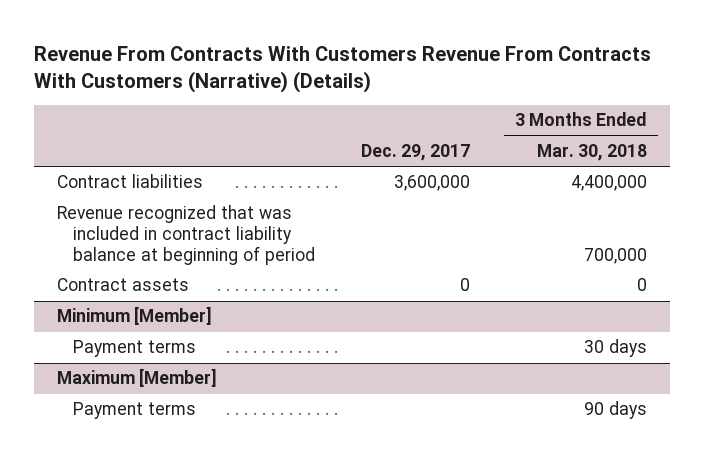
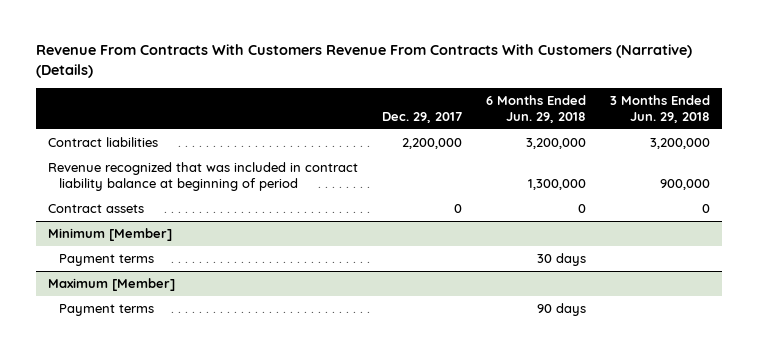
- | Dec. 29, 2017 | 3 Months Ended Mar. 30, 2018
+ | Dec. 29, 2017 | 6 Months Ended Jun. 29, 2018 | 3 Months Ended Jun. 29, 2018
- Contract liabilities | 3,600,000 | 4,400,000
+ Contract liabilities | 2,200,000 | 3,200,000 | 3,200,000

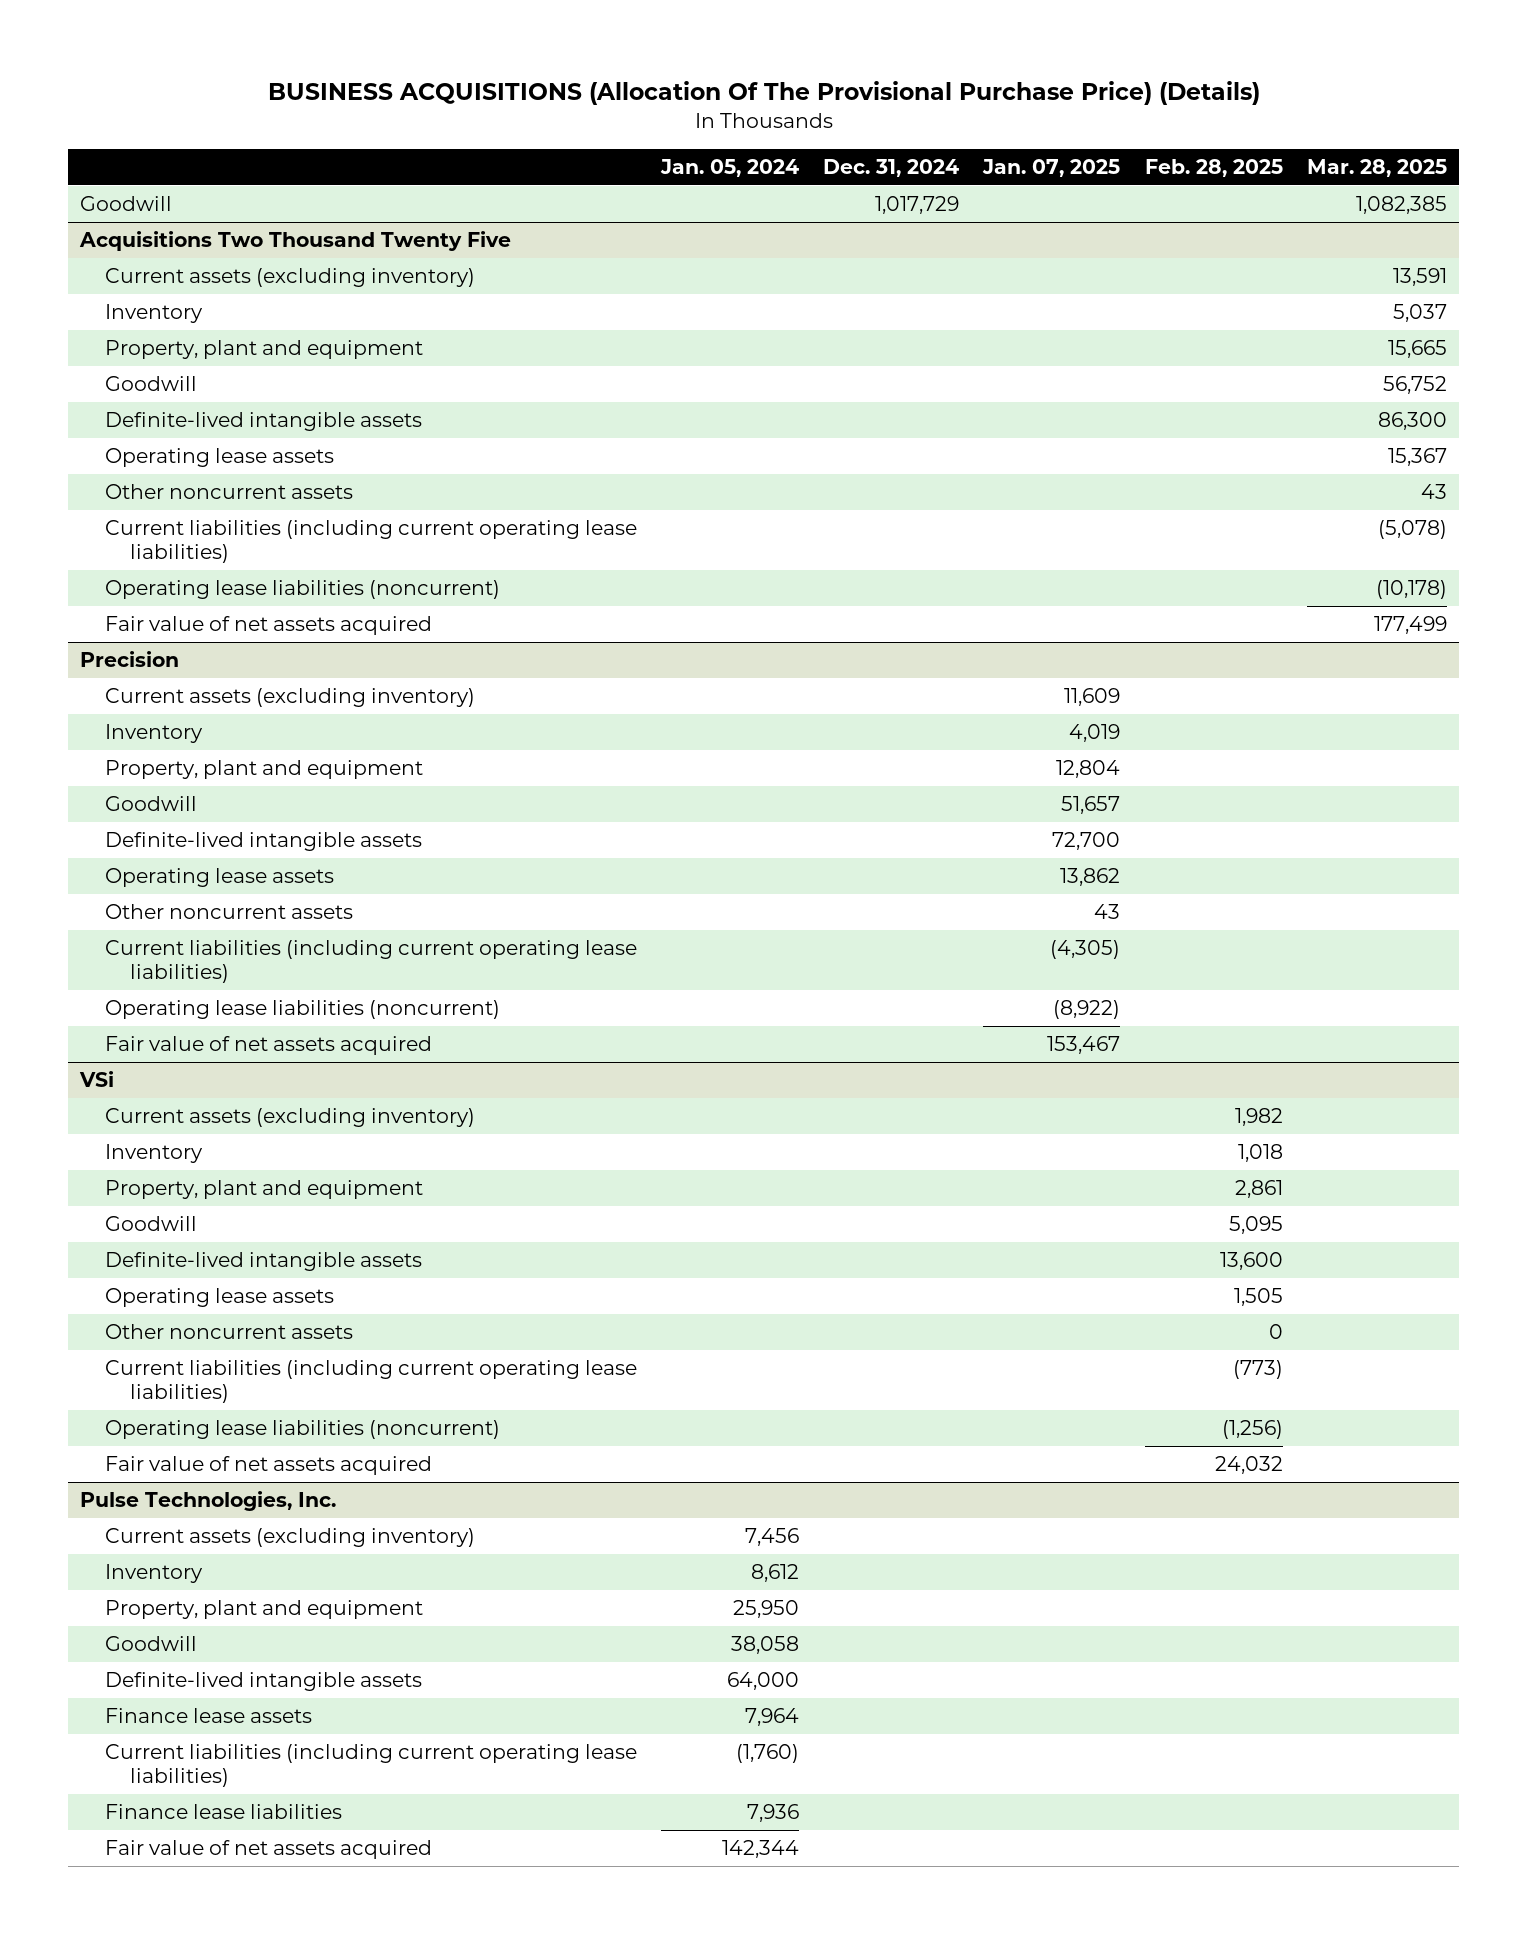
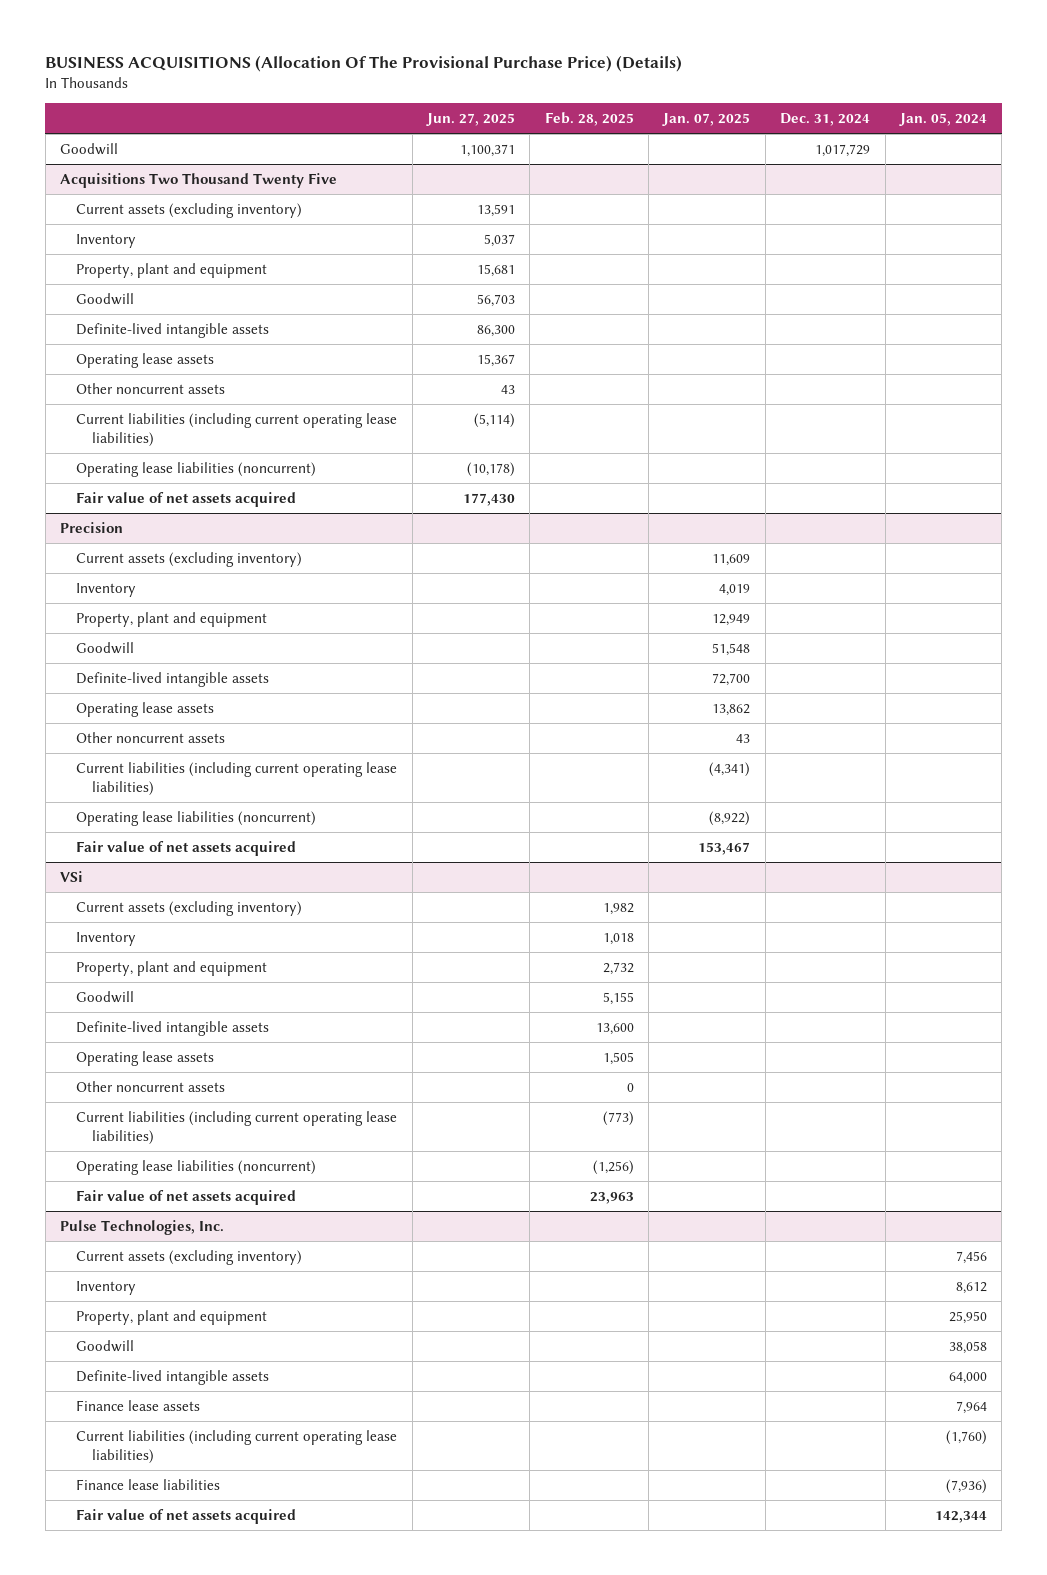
- | Jan. 05, 2024 | Dec. 31, 2024 | Jan. 07, 2025 | Feb. 28, 2025 | Mar. 28, 2025
+ | Jun. 27, 2025 | Feb. 28, 2025 | Jan. 07, 2025 | Dec. 31, 2024 | Jan. 05, 2024
@ Precision
- Property, plant and equipment | | | 12,804 | |
- Goodwill | | | 51,657 | |
+ Property, plant and equipment | | | 12,949 | |
+ Goodwill | | | 51,548 | |
- Current liabilities (including current operating lease liabilities) | | | (4,305) | |
+ Current liabilities (including current operating lease liabilities) | | | (4,341) | |
@ VSi
- Property, plant and equipment | | | | 2,861 |
- Goodwill | | | | 5,095 |
+ Property, plant and equipment | | 2,732 | | |
+ Goodwill | | 5,155 | | |
- Fair value of net assets acquired | | | | 24,032 |
+ Fair value of net assets acquired | | 23,963 | | |
@ Pulse Technologies, Inc.
- Finance lease liabilities | 7,936 | | | |
+ Finance lease liabilities | | | | | (7,936)

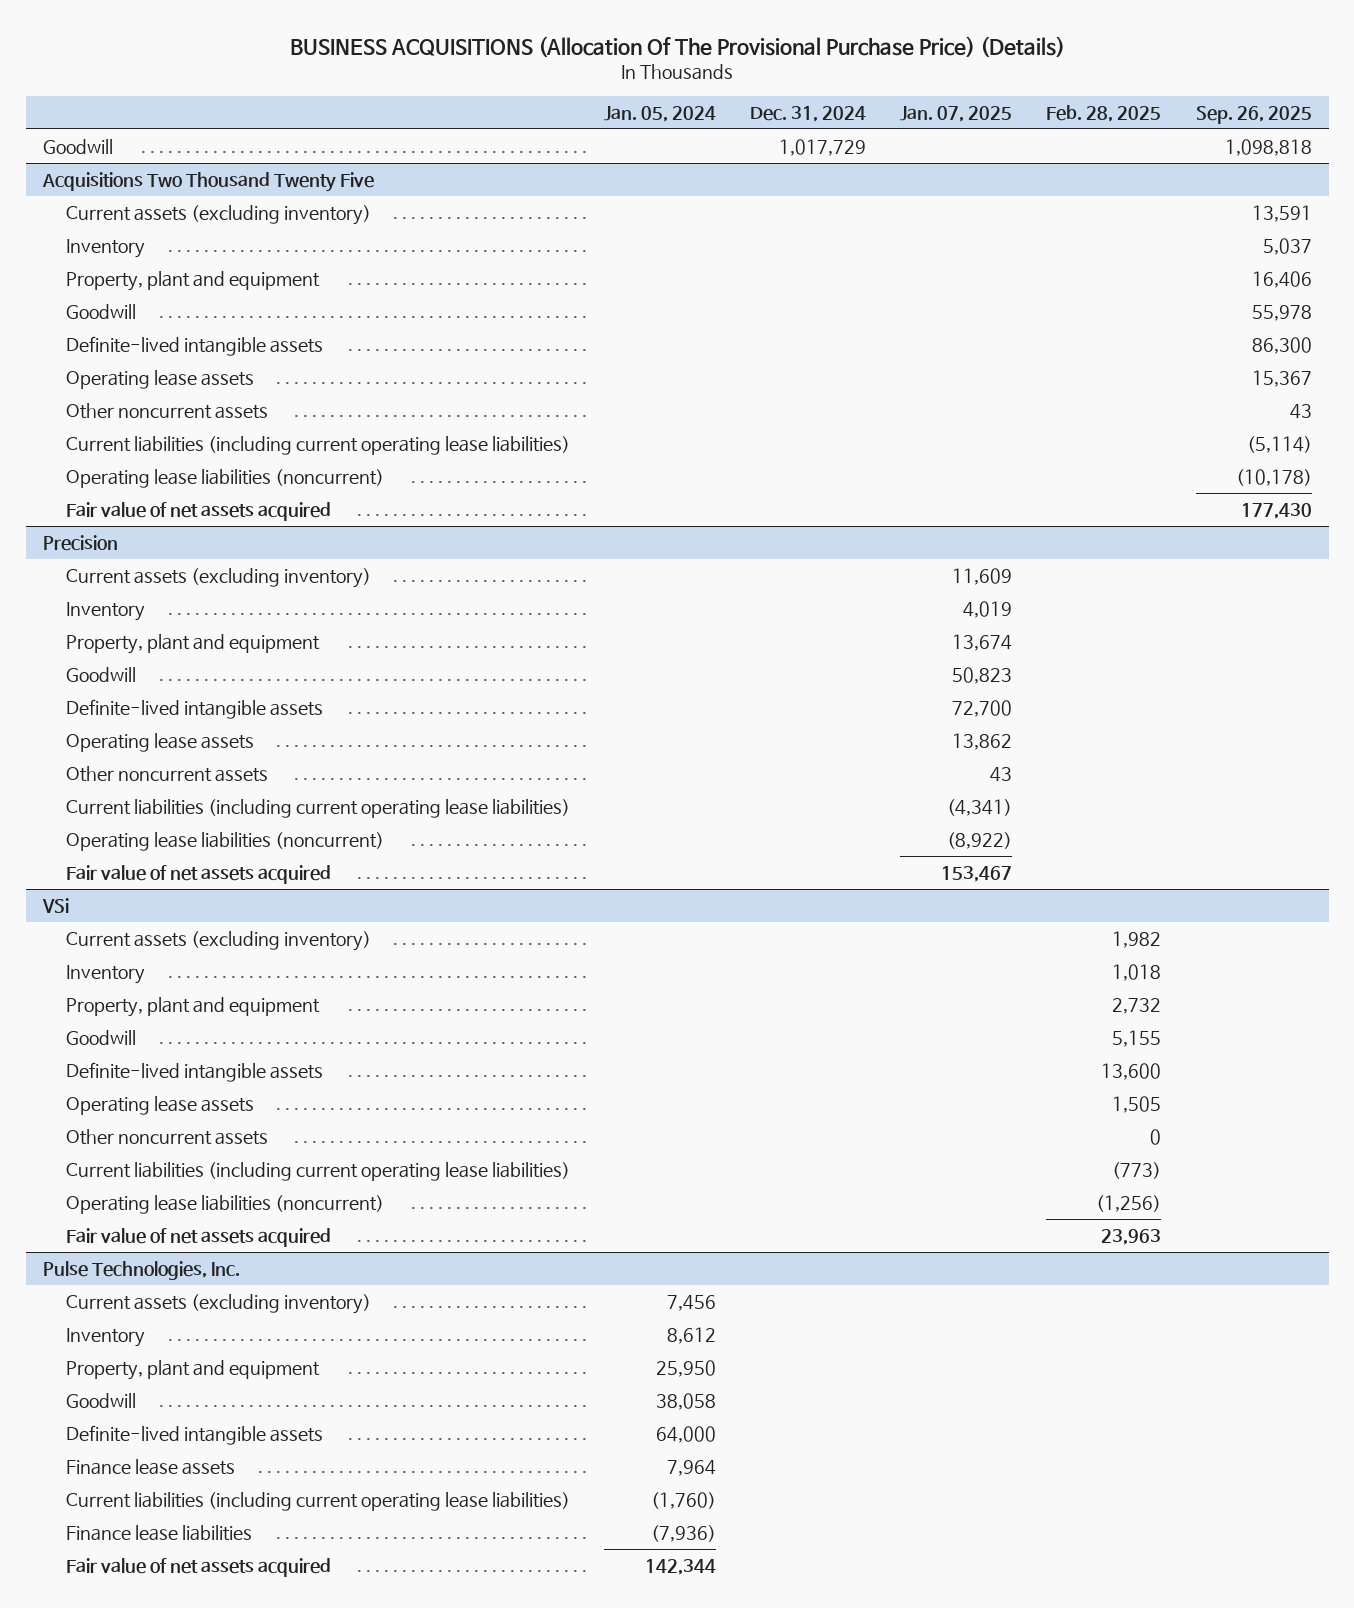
- | Jun. 27, 2025 | Feb. 28, 2025 | Jan. 07, 2025 | Dec. 31, 2024 | Jan. 05, 2024
+ | Jan. 05, 2024 | Dec. 31, 2024 | Jan. 07, 2025 | Feb. 28, 2025 | Sep. 26, 2025
@ Precision
- Property, plant and equipment | | | 12,949 | |
- Goodwill | | | 51,548 | |
+ Property, plant and equipment | | | 13,674 | |
+ Goodwill | | | 50,823 | |

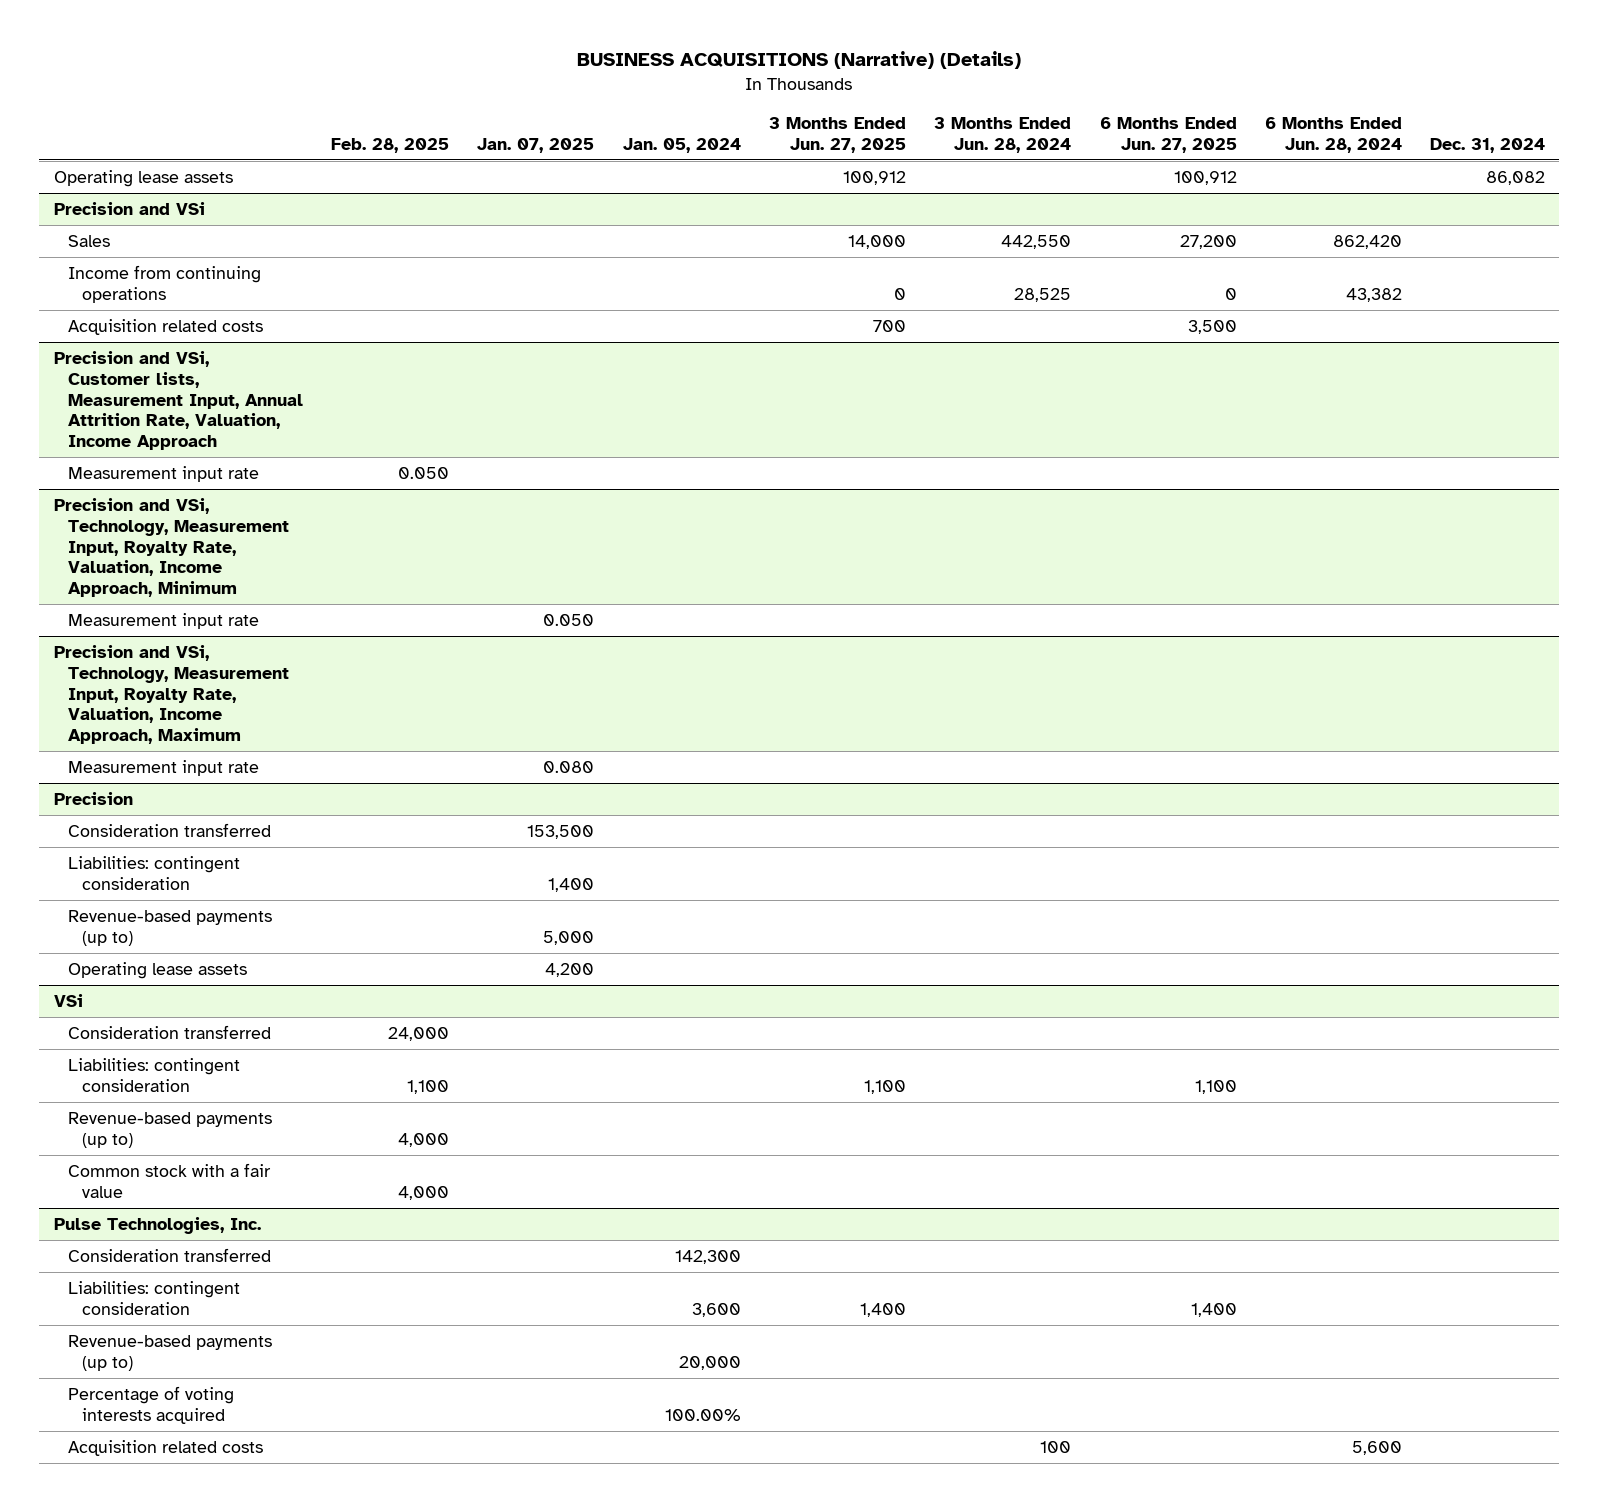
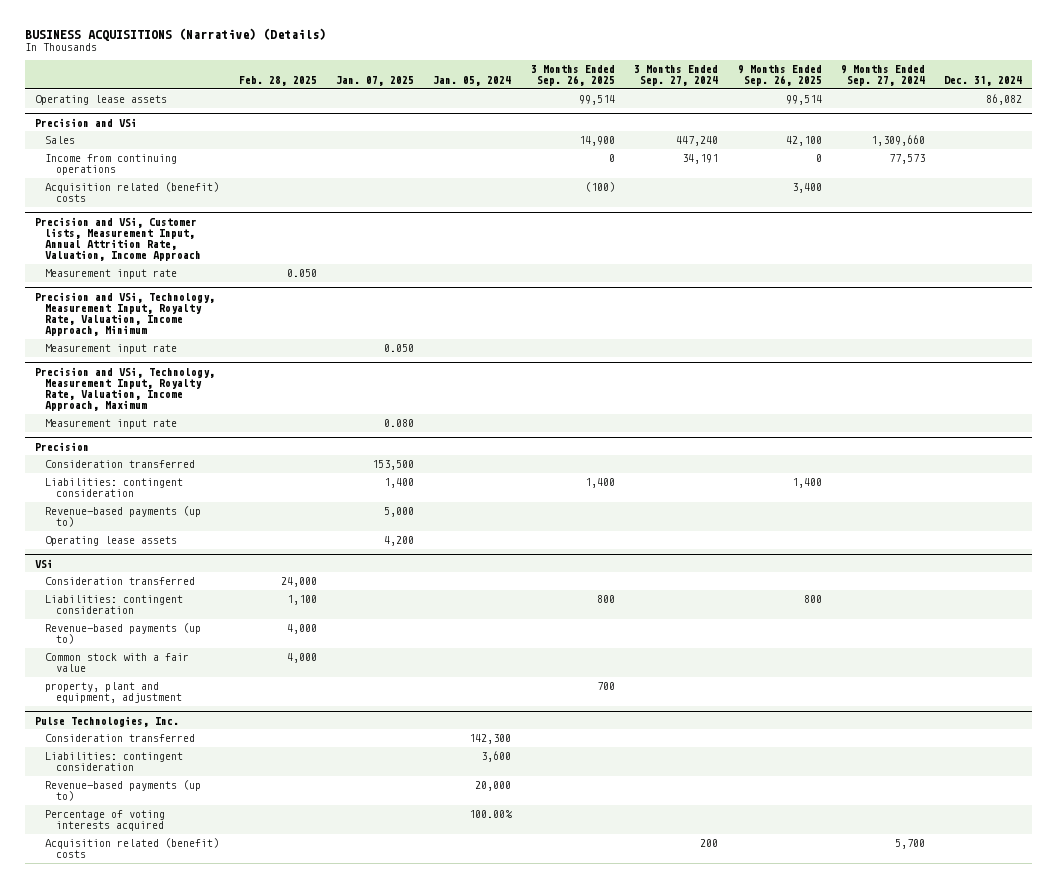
- | Feb. 28, 2025 | Jan. 07, 2025 | Jan. 05, 2024 | 3 Months Ended Jun. 27, 2025 | 3 Months Ended Jun. 28, 2024 | 6 Months Ended Jun. 27, 2025 | 6 Months Ended Jun. 28, 2024 | Dec. 31, 2024
+ | Feb. 28, 2025 | Jan. 07, 2025 | Jan. 05, 2024 | 3 Months Ended Sep. 26, 2025 | 3 Months Ended Sep. 27, 2024 | 9 Months Ended Sep. 26, 2025 | 9 Months Ended Sep. 27, 2024 | Dec. 31, 2024
@ Precision and VSi
- Acquisition related costs | | | | 700 | | 3,500 | |
+ Acquisition related (benefit) costs | | | | (100) | | 3,400 | |
@ VSi
+ property, plant and equipment, adjustment | | | | 700 | | | |
@ Pulse Technologies, Inc.
- Acquisition related costs | | | | | 100 | | 5,600 |
+ Acquisition related (benefit) costs | | | | | 200 | | 5,700 |

